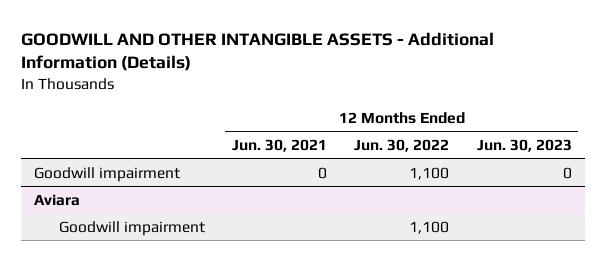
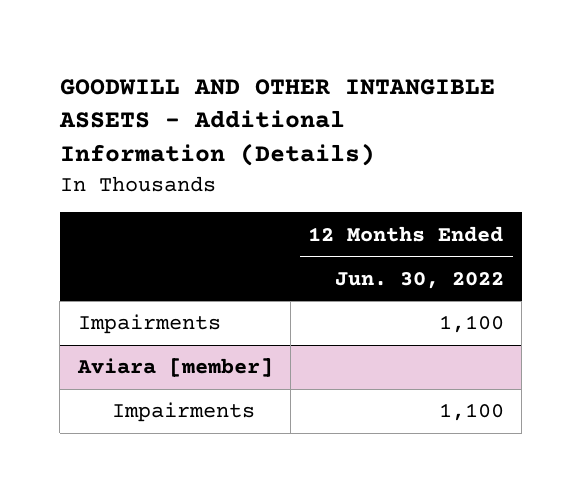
- | 12 Months Ended Jun. 30, 2021 | 12 Months Ended Jun. 30, 2022 | 12 Months Ended Jun. 30, 2023
+ | 12 Months Ended Jun. 30, 2022
- Goodwill impairment | 0 | 1,100 | 0
- Aviara
- Goodwill impairment | | 1,100 |
+ Impairments | 1,100
+ Aviara [member]
+ Impairments | 1,100

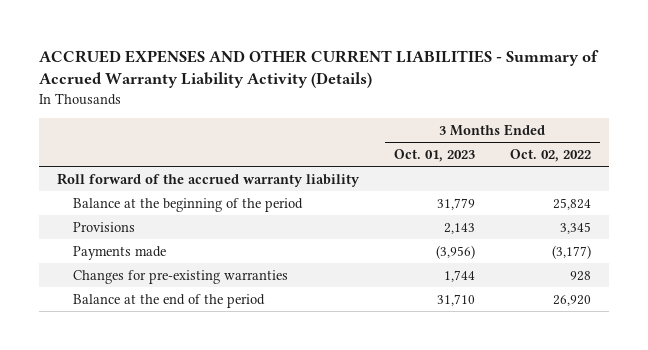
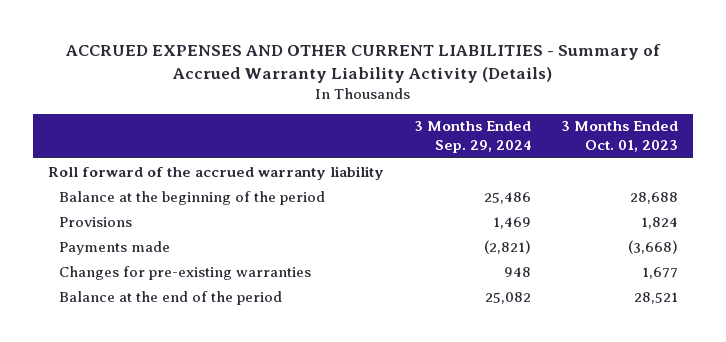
- | 3 Months Ended Oct. 01, 2023 | 3 Months Ended Oct. 02, 2022
+ | 3 Months Ended Sep. 29, 2024 | 3 Months Ended Oct. 01, 2023
- Balance at the beginning of the period | 31,779 | 25,824
- Provisions | 2,143 | 3,345
- Payments made | (3,956) | (3,177)
- Changes for pre-existing warranties | 1,744 | 928
- Balance at the end of the period | 31,710 | 26,920
+ Balance at the beginning of the period | 25,486 | 28,688
+ Provisions | 1,469 | 1,824
+ Payments made | (2,821) | (3,668)
+ Changes for pre-existing warranties | 948 | 1,677
+ Balance at the end of the period | 25,082 | 28,521

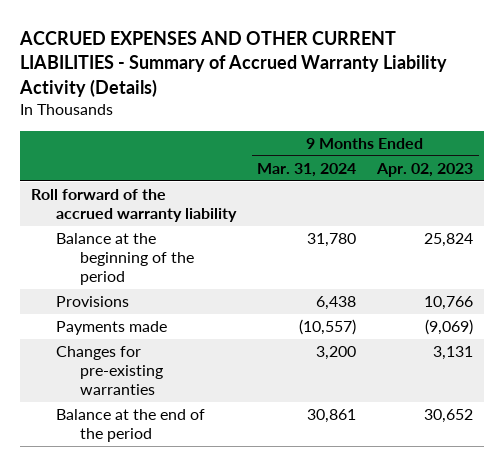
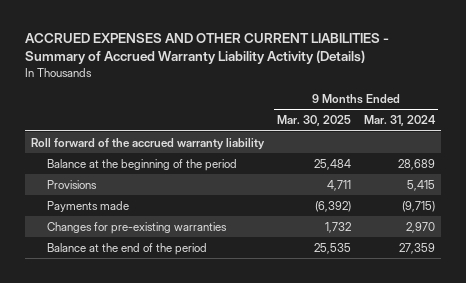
- | 9 Months Ended Mar. 31, 2024 | 9 Months Ended Apr. 02, 2023
+ | 9 Months Ended Mar. 30, 2025 | 9 Months Ended Mar. 31, 2024
- Balance at the beginning of the period | 31,780 | 25,824
- Provisions | 6,438 | 10,766
- Payments made | (10,557) | (9,069)
- Changes for pre-existing warranties | 3,200 | 3,131
- Balance at the end of the period | 30,861 | 30,652
+ Balance at the beginning of the period | 25,484 | 28,689
+ Provisions | 4,711 | 5,415
+ Payments made | (6,392) | (9,715)
+ Changes for pre-existing warranties | 1,732 | 2,970
+ Balance at the end of the period | 25,535 | 27,359

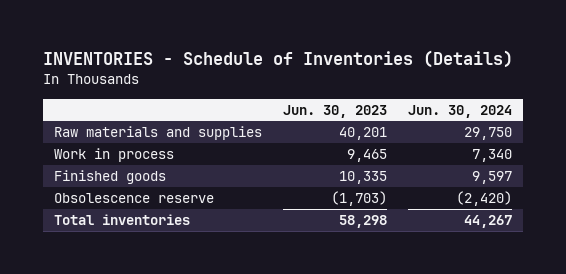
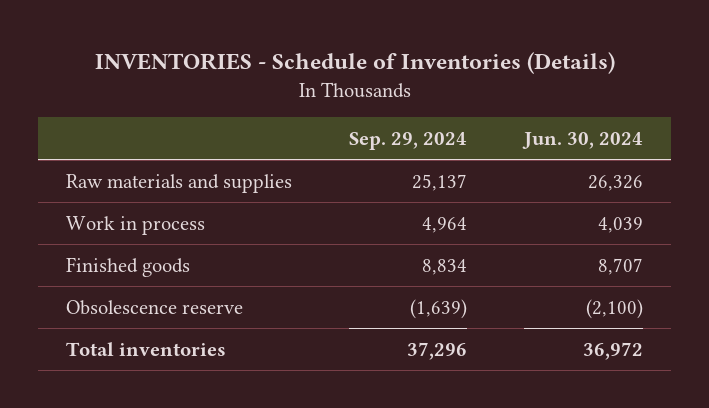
- | Jun. 30, 2023 | Jun. 30, 2024
+ | Sep. 29, 2024 | Jun. 30, 2024
- Raw materials and supplies | 40,201 | 29,750
- Work in process | 9,465 | 7,340
- Finished goods | 10,335 | 9,597
- Obsolescence reserve | (1,703) | (2,420)
- Total inventories | 58,298 | 44,267
+ Raw materials and supplies | 25,137 | 26,326
+ Work in process | 4,964 | 4,039
+ Finished goods | 8,834 | 8,707
+ Obsolescence reserve | (1,639) | (2,100)
+ Total inventories | 37,296 | 36,972

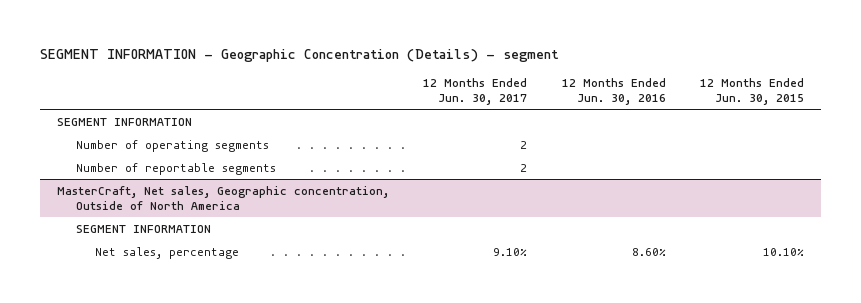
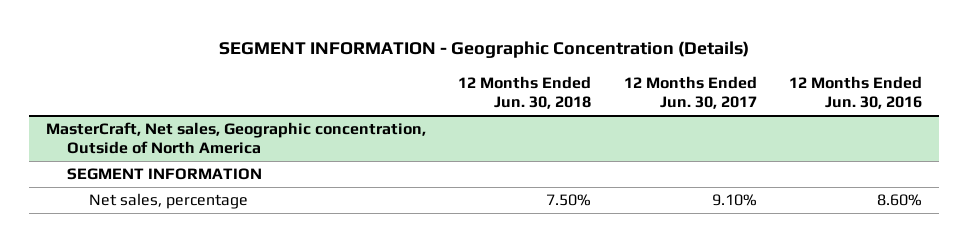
- SEGMENT INFORMATION - Geographic Concentration (Details) - segment
+ SEGMENT INFORMATION - Geographic Concentration (Details)
- | 12 Months Ended Jun. 30, 2017 | 12 Months Ended Jun. 30, 2016 | 12 Months Ended Jun. 30, 2015
+ | 12 Months Ended Jun. 30, 2018 | 12 Months Ended Jun. 30, 2017 | 12 Months Ended Jun. 30, 2016
- SEGMENT INFORMATION
- Number of operating segments | 2 | |
- Number of reportable segments | 2 | |

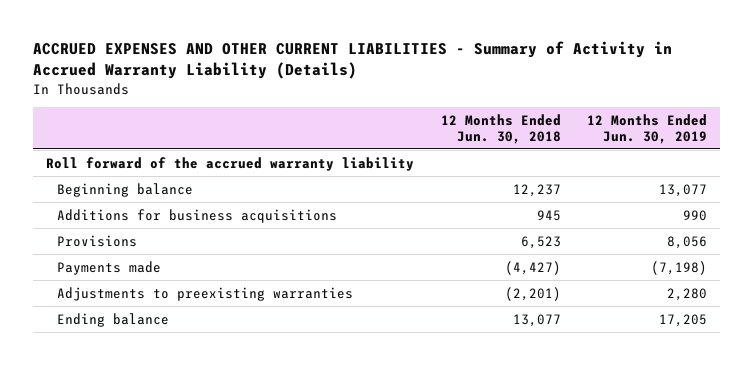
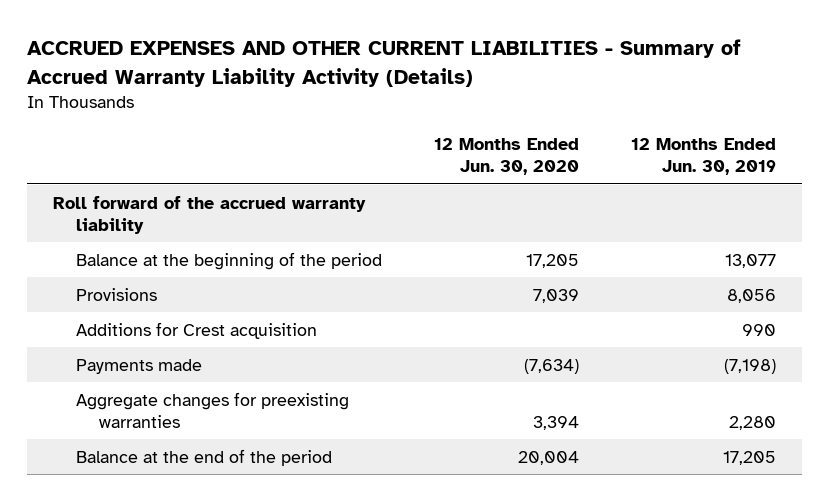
- ACCRUED EXPENSES AND OTHER CURRENT LIABILITIES - Summary of Activity in Accrued Warranty Liability (Details)
+ ACCRUED EXPENSES AND OTHER CURRENT LIABILITIES - Summary of Accrued Warranty Liability Activity (Details)
- | 12 Months Ended Jun. 30, 2018 | 12 Months Ended Jun. 30, 2019
+ | 12 Months Ended Jun. 30, 2020 | 12 Months Ended Jun. 30, 2019
- Beginning balance | 12,237 | 13,077
- Additions for business acquisitions | 945 | 990
+ Balance at the beginning of the period | 17,205 | 13,077
+ Additions for Crest acquisition | | 990
- Adjustments to preexisting warranties | (2,201) | 2,280
- Ending balance | 13,077 | 17,205
+ Aggregate changes for preexisting warranties | 3,394 | 2,280
+ Balance at the end of the period | 20,004 | 17,205

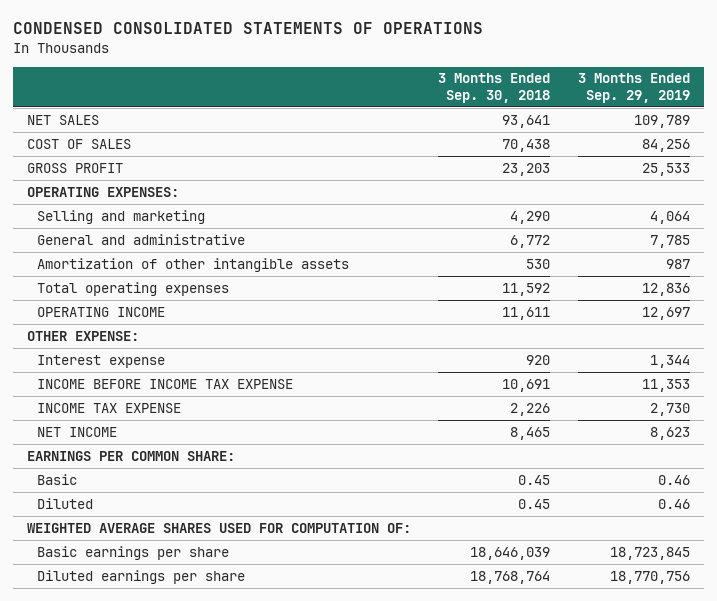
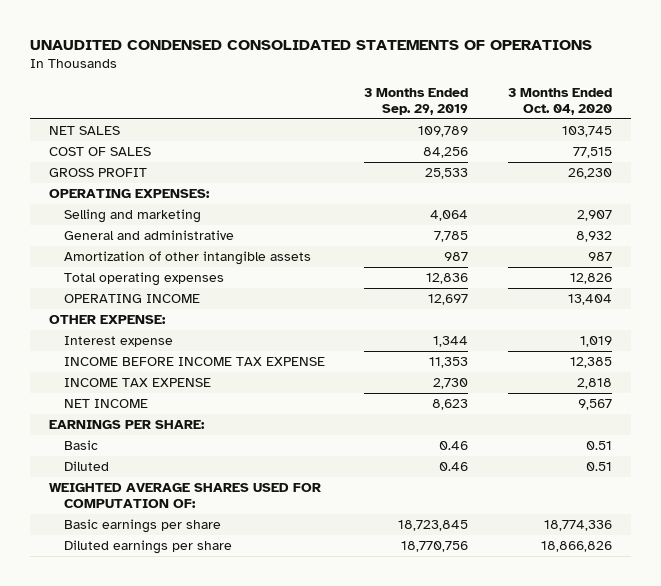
- CONDENSED CONSOLIDATED STATEMENTS OF OPERATIONS
+ UNAUDITED CONDENSED CONSOLIDATED STATEMENTS OF OPERATIONS
- | 3 Months Ended Sep. 30, 2018 | 3 Months Ended Sep. 29, 2019
+ | 3 Months Ended Sep. 29, 2019 | 3 Months Ended Oct. 04, 2020
- EARNINGS PER COMMON SHARE:
+ EARNINGS PER SHARE:

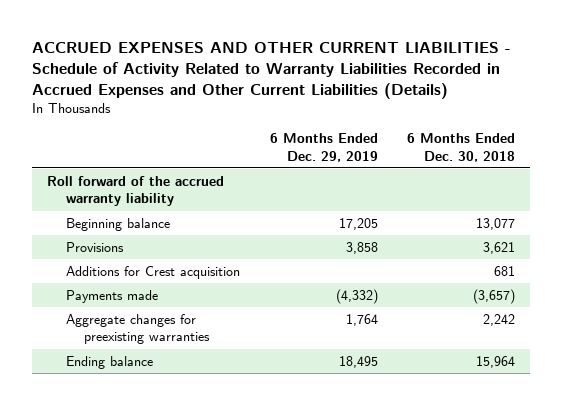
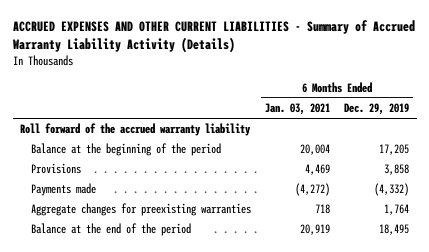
- ACCRUED EXPENSES AND OTHER CURRENT LIABILITIES - Schedule of Activity Related to Warranty Liabilities Recorded in Accrued Expenses and Other Current Liabilities (Details)
+ ACCRUED EXPENSES AND OTHER CURRENT LIABILITIES - Summary of Accrued Warranty Liability Activity (Details)
- | 6 Months Ended Dec. 29, 2019 | 6 Months Ended Dec. 30, 2018
+ | 6 Months Ended Jan. 03, 2021 | 6 Months Ended Dec. 29, 2019
- Beginning balance | 17,205 | 13,077
+ Balance at the beginning of the period | 20,004 | 17,205
- Additions for Crest acquisition | | 681
- Ending balance | 18,495 | 15,964
+ Balance at the end of the period | 20,919 | 18,495

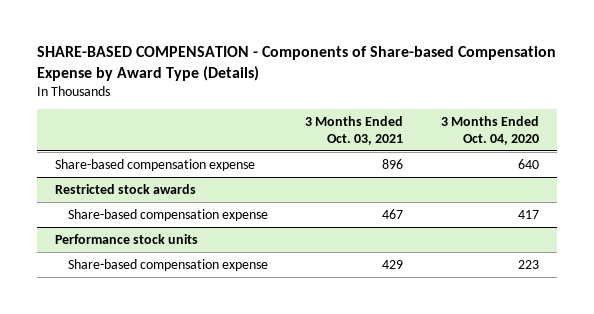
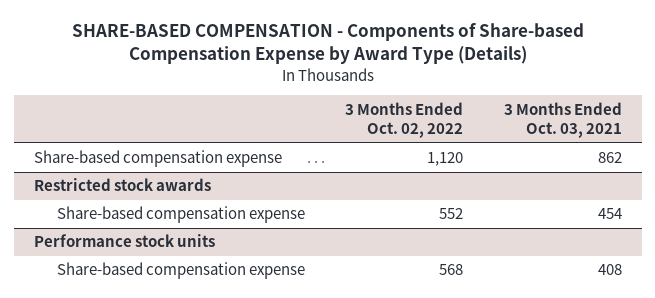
- | 3 Months Ended Oct. 03, 2021 | 3 Months Ended Oct. 04, 2020
+ | 3 Months Ended Oct. 02, 2022 | 3 Months Ended Oct. 03, 2021
- Share-based compensation expense | 896 | 640
+ Share-based compensation expense | 1,120 | 862
@ Restricted stock awards
- Share-based compensation expense | 467 | 417
+ Share-based compensation expense | 552 | 454
@ Performance stock units
- Share-based compensation expense | 429 | 223
+ Share-based compensation expense | 568 | 408

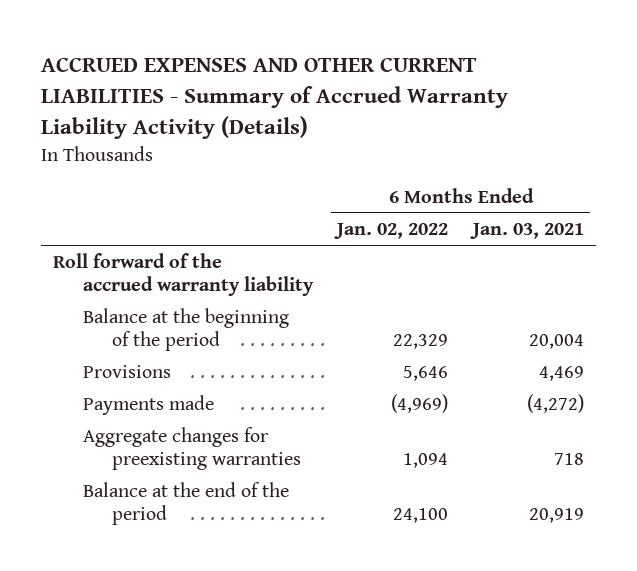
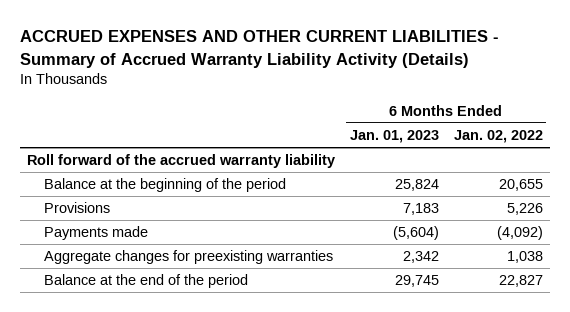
- | 6 Months Ended Jan. 02, 2022 | 6 Months Ended Jan. 03, 2021
+ | 6 Months Ended Jan. 01, 2023 | 6 Months Ended Jan. 02, 2022
- Balance at the beginning of the period | 22,329 | 20,004
- Provisions | 5,646 | 4,469
- Payments made | (4,969) | (4,272)
- Aggregate changes for preexisting warranties | 1,094 | 718
- Balance at the end of the period | 24,100 | 20,919
+ Balance at the beginning of the period | 25,824 | 20,655
+ Provisions | 7,183 | 5,226
+ Payments made | (5,604) | (4,092)
+ Aggregate changes for preexisting warranties | 2,342 | 1,038
+ Balance at the end of the period | 29,745 | 22,827

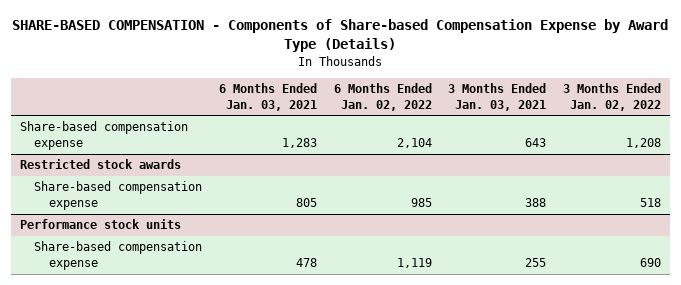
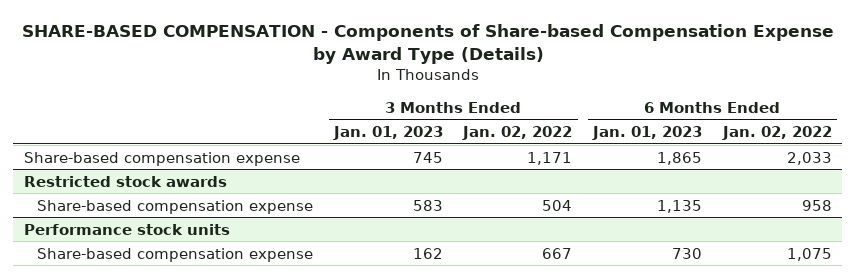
- | 6 Months Ended Jan. 03, 2021 | 6 Months Ended Jan. 02, 2022 | 3 Months Ended Jan. 03, 2021 | 3 Months Ended Jan. 02, 2022
+ | 3 Months Ended Jan. 01, 2023 | 3 Months Ended Jan. 02, 2022 | 6 Months Ended Jan. 01, 2023 | 6 Months Ended Jan. 02, 2022
- Share-based compensation expense | 1,283 | 2,104 | 643 | 1,208
+ Share-based compensation expense | 745 | 1,171 | 1,865 | 2,033
@ Restricted stock awards
- Share-based compensation expense | 805 | 985 | 388 | 518
+ Share-based compensation expense | 583 | 504 | 1,135 | 958
@ Performance stock units
- Share-based compensation expense | 478 | 1,119 | 255 | 690
+ Share-based compensation expense | 162 | 667 | 730 | 1,075

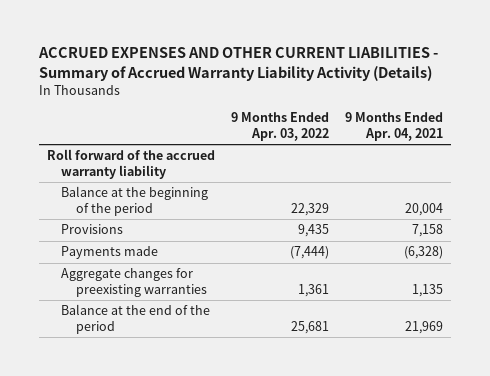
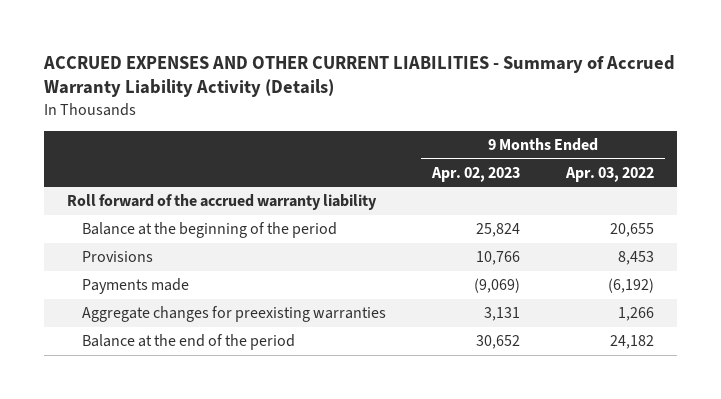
- | 9 Months Ended Apr. 03, 2022 | 9 Months Ended Apr. 04, 2021
+ | 9 Months Ended Apr. 02, 2023 | 9 Months Ended Apr. 03, 2022
- Balance at the beginning of the period | 22,329 | 20,004
- Provisions | 9,435 | 7,158
- Payments made | (7,444) | (6,328)
- Aggregate changes for preexisting warranties | 1,361 | 1,135
- Balance at the end of the period | 25,681 | 21,969
+ Balance at the beginning of the period | 25,824 | 20,655
+ Provisions | 10,766 | 8,453
+ Payments made | (9,069) | (6,192)
+ Aggregate changes for preexisting warranties | 3,131 | 1,266
+ Balance at the end of the period | 30,652 | 24,182

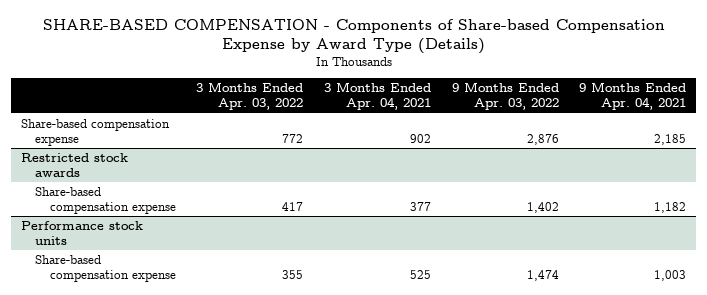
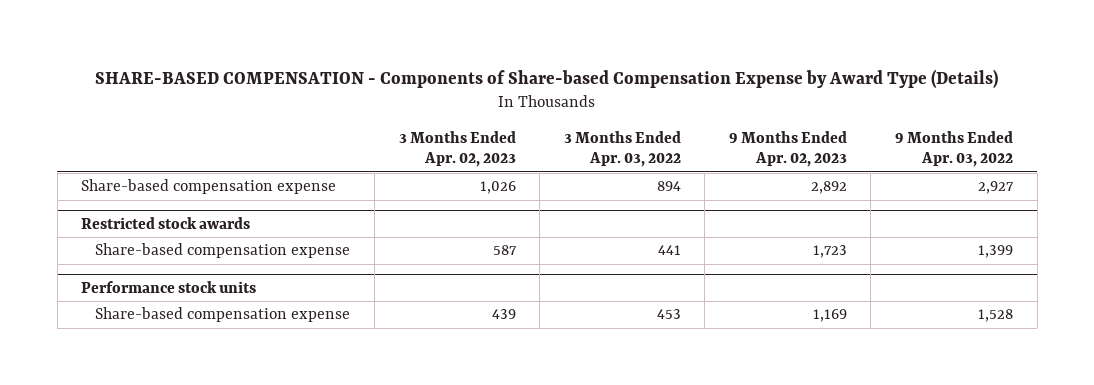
- | 3 Months Ended Apr. 03, 2022 | 3 Months Ended Apr. 04, 2021 | 9 Months Ended Apr. 03, 2022 | 9 Months Ended Apr. 04, 2021
+ | 3 Months Ended Apr. 02, 2023 | 3 Months Ended Apr. 03, 2022 | 9 Months Ended Apr. 02, 2023 | 9 Months Ended Apr. 03, 2022
- Share-based compensation expense | 772 | 902 | 2,876 | 2,185
+ Share-based compensation expense | 1,026 | 894 | 2,892 | 2,927
@ Restricted stock awards
- Share-based compensation expense | 417 | 377 | 1,402 | 1,182
+ Share-based compensation expense | 587 | 441 | 1,723 | 1,399
@ Performance stock units
- Share-based compensation expense | 355 | 525 | 1,474 | 1,003
+ Share-based compensation expense | 439 | 453 | 1,169 | 1,528

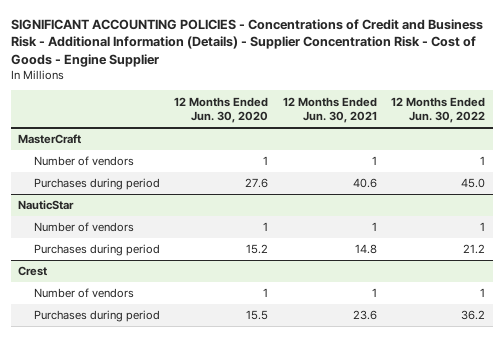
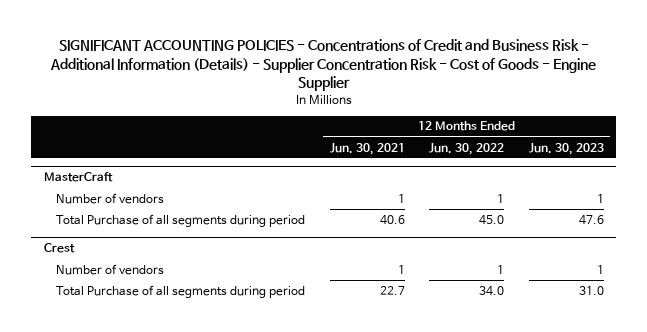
- | 12 Months Ended Jun. 30, 2020 | 12 Months Ended Jun. 30, 2021 | 12 Months Ended Jun. 30, 2022
+ | 12 Months Ended Jun. 30, 2021 | 12 Months Ended Jun. 30, 2022 | 12 Months Ended Jun. 30, 2023
@ MasterCraft
- Purchases during period | 27.6 | 40.6 | 45.0
- NauticStar
- Number of vendors | 1 | 1 | 1
- Purchases during period | 15.2 | 14.8 | 21.2
@ MasterCraft
+ Total Purchase of all segments during period | 40.6 | 45.0 | 47.6
@ Crest
- Purchases during period | 15.5 | 23.6 | 36.2
+ Total Purchase of all segments during period | 22.7 | 34.0 | 31.0

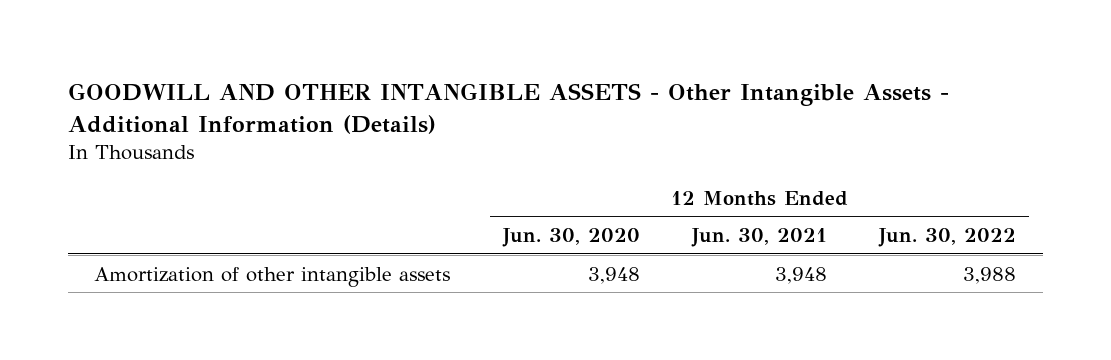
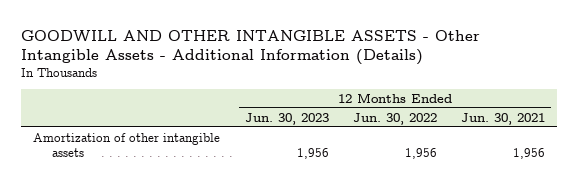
- | 12 Months Ended Jun. 30, 2020 | 12 Months Ended Jun. 30, 2021 | 12 Months Ended Jun. 30, 2022
+ | 12 Months Ended Jun. 30, 2023 | 12 Months Ended Jun. 30, 2022 | 12 Months Ended Jun. 30, 2021
- Amortization of other intangible assets | 3,948 | 3,948 | 3,988
+ Amortization of other intangible assets | 1,956 | 1,956 | 1,956

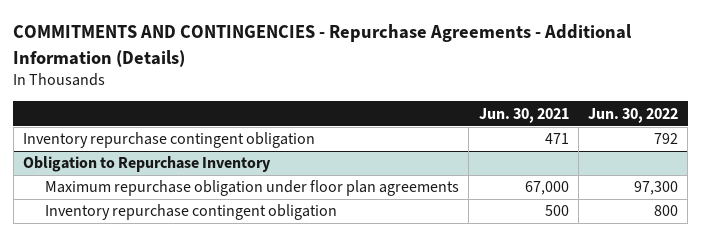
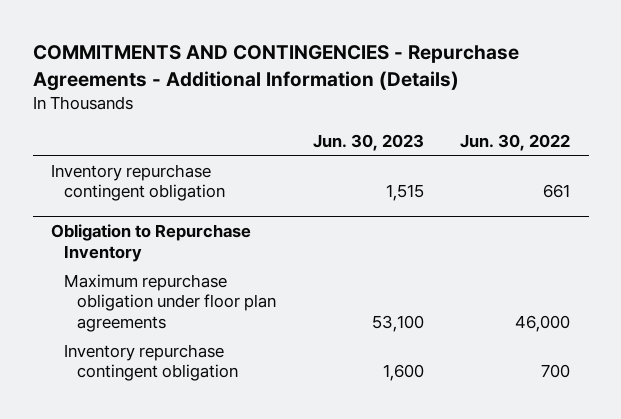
- | Jun. 30, 2021 | Jun. 30, 2022
+ | Jun. 30, 2023 | Jun. 30, 2022
- Inventory repurchase contingent obligation | 471 | 792
+ Inventory repurchase contingent obligation | 1,515 | 661
@ Obligation to Repurchase Inventory
- Maximum repurchase obligation under floor plan agreements | 67,000 | 97,300
- Inventory repurchase contingent obligation | 500 | 800
+ Maximum repurchase obligation under floor plan agreements | 53,100 | 46,000
+ Inventory repurchase contingent obligation | 1,600 | 700

